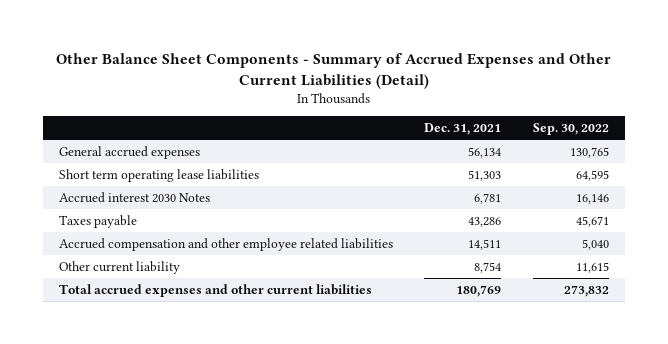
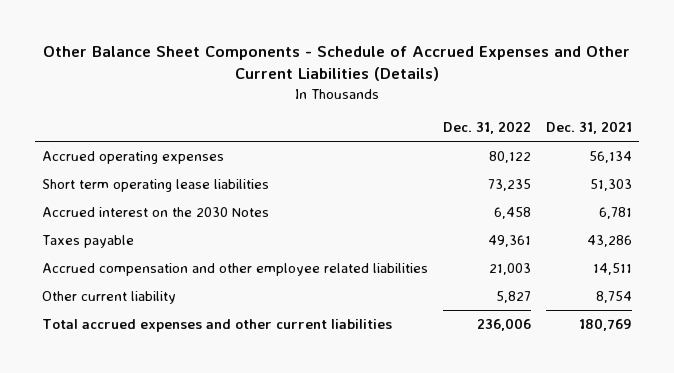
- Other Balance Sheet Components - Summary of Accrued Expenses and Other Current Liabilities (Detail)
+ Other Balance Sheet Components - Schedule of Accrued Expenses and Other Current Liabilities (Details)
- | Dec. 31, 2021 | Sep. 30, 2022
+ | Dec. 31, 2022 | Dec. 31, 2021
- General accrued expenses | 56,134 | 130,765
+ Accrued operating expenses | 80,122 | 56,134
- Accrued interest 2030 Notes | 6,781 | 16,146
+ Accrued interest on the 2030 Notes | 6,458 | 6,781

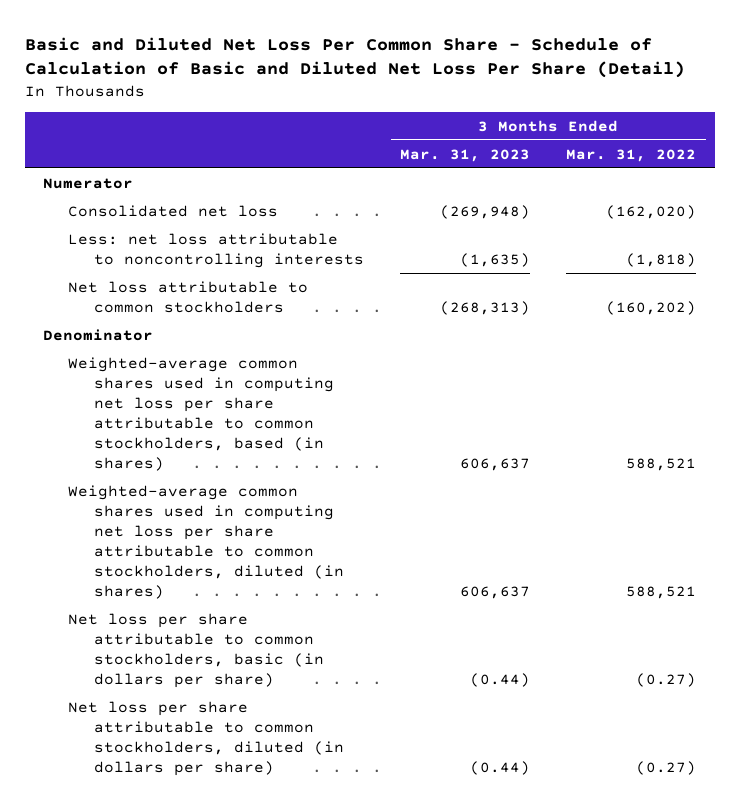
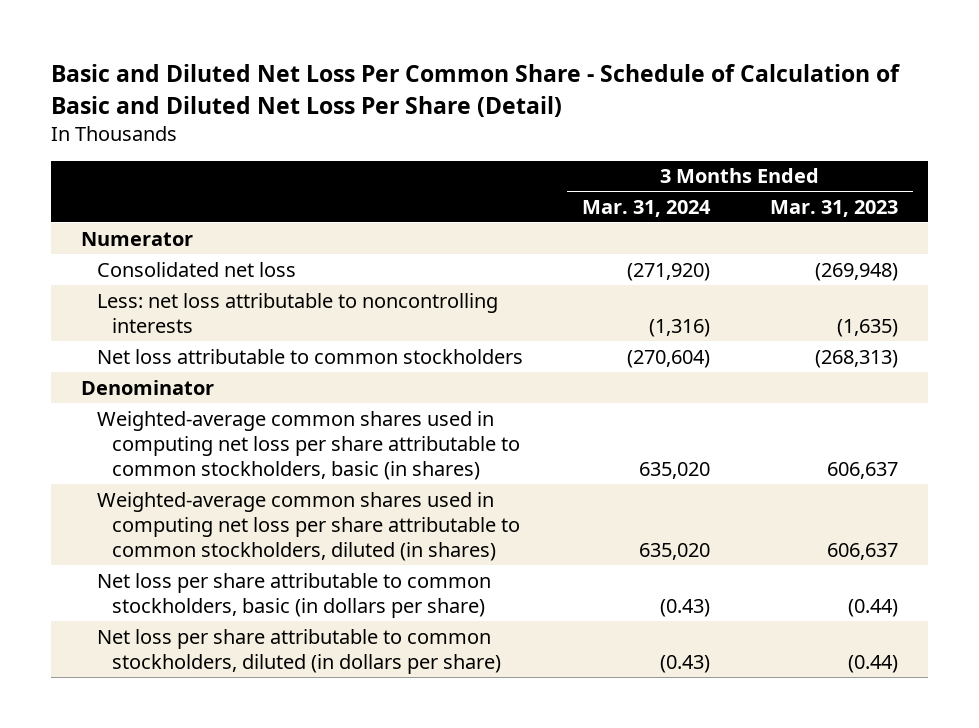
- | 3 Months Ended Mar. 31, 2023 | 3 Months Ended Mar. 31, 2022
+ | 3 Months Ended Mar. 31, 2024 | 3 Months Ended Mar. 31, 2023
- Weighted-average common shares used in computing net loss per share attributable to common stockholders, based (in shares) | 606,637 | 588,521
+ Weighted-average common shares used in computing net loss per share attributable to common stockholders, basic (in shares) | 635,020 | 606,637

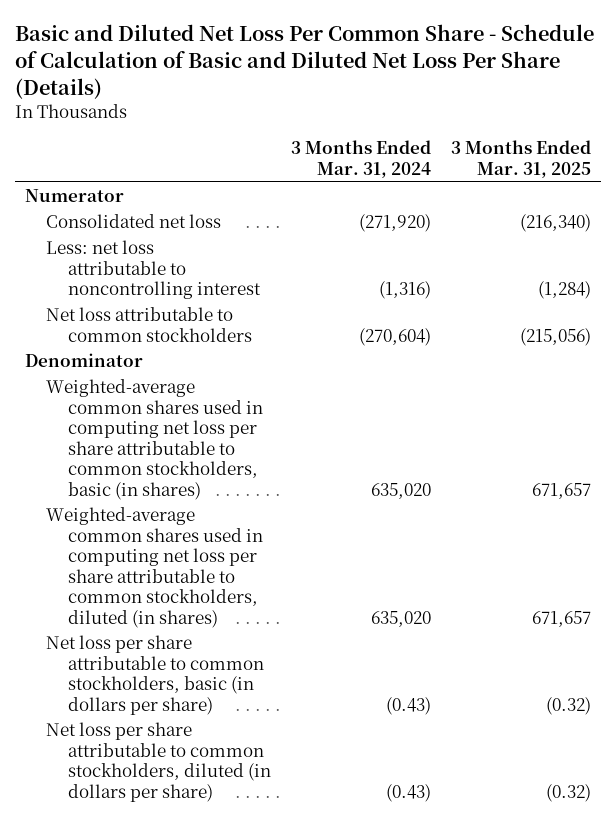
- Basic and Diluted Net Loss Per Common Share - Schedule of Calculation of Basic and Diluted Net Loss Per Share (Detail)
+ Basic and Diluted Net Loss Per Common Share - Schedule of Calculation of Basic and Diluted Net Loss Per Share (Details)
- | 3 Months Ended Mar. 31, 2024 | 3 Months Ended Mar. 31, 2023
+ | 3 Months Ended Mar. 31, 2024 | 3 Months Ended Mar. 31, 2025
- Less: net loss attributable to noncontrolling interests | (1,316) | (1,635)
+ Less: net loss attributable to noncontrolling interest | (1,316) | (1,284)

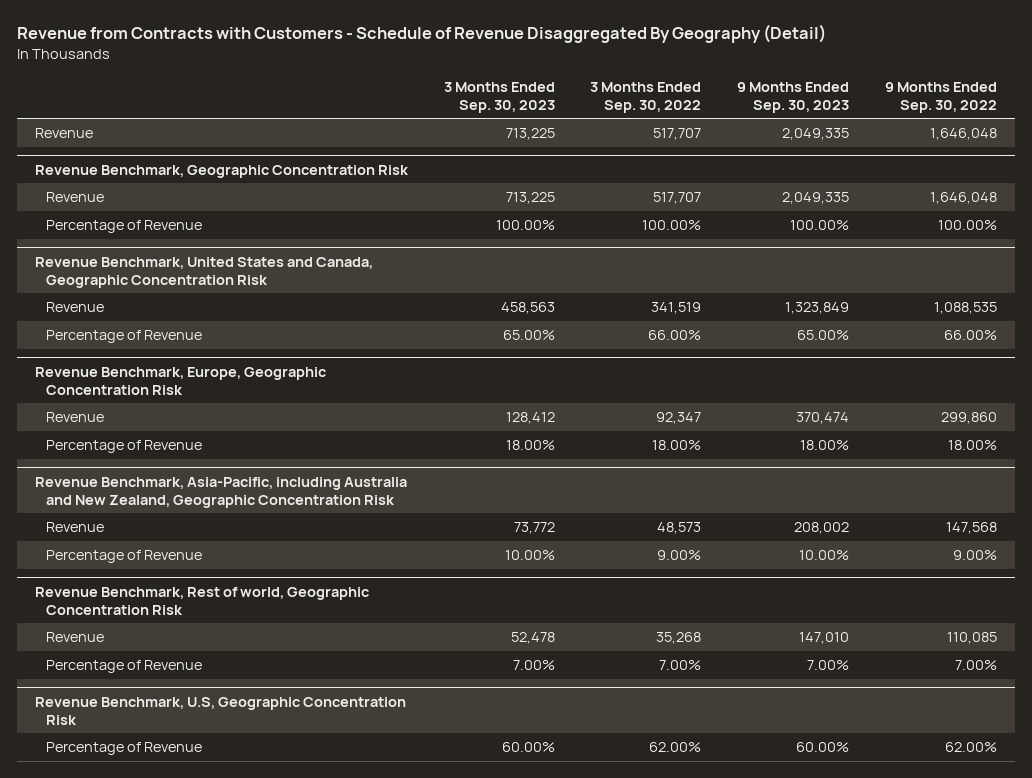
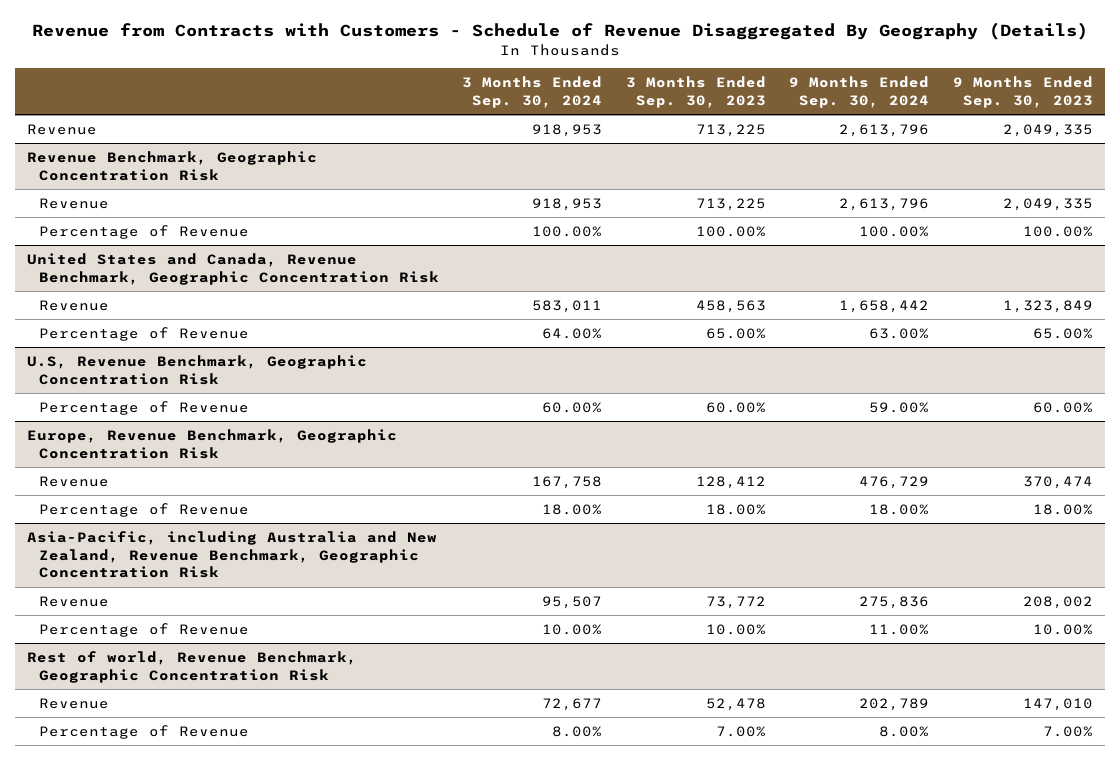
- Revenue from Contracts with Customers - Schedule of Revenue Disaggregated By Geography (Detail)
+ Revenue from Contracts with Customers - Schedule of Revenue Disaggregated By Geography (Details)
- | 3 Months Ended Sep. 30, 2023 | 3 Months Ended Sep. 30, 2022 | 9 Months Ended Sep. 30, 2023 | 9 Months Ended Sep. 30, 2022
+ | 3 Months Ended Sep. 30, 2024 | 3 Months Ended Sep. 30, 2023 | 9 Months Ended Sep. 30, 2024 | 9 Months Ended Sep. 30, 2023
- Revenue Benchmark, United States and Canada, Geographic Concentration Risk
+ United States and Canada, Revenue Benchmark, Geographic Concentration Risk
- Revenue Benchmark, Europe, Geographic Concentration Risk
+ U.S, Revenue Benchmark, Geographic Concentration Risk
+ Percentage of Revenue | 60.00% | 60.00% | 59.00% | 60.00%
+ Europe, Revenue Benchmark, Geographic Concentration Risk
- Revenue Benchmark, Asia-Pacific, including Australia and New Zealand, Geographic Concentration Risk
+ Asia-Pacific, including Australia and New Zealand, Revenue Benchmark, Geographic Concentration Risk
- Revenue Benchmark, Rest of world, Geographic Concentration Risk
+ Rest of world, Revenue Benchmark, Geographic Concentration Risk
- Revenue Benchmark, U.S, Geographic Concentration Risk
- Percentage of Revenue | 60.00% | 62.00% | 60.00% | 62.00%

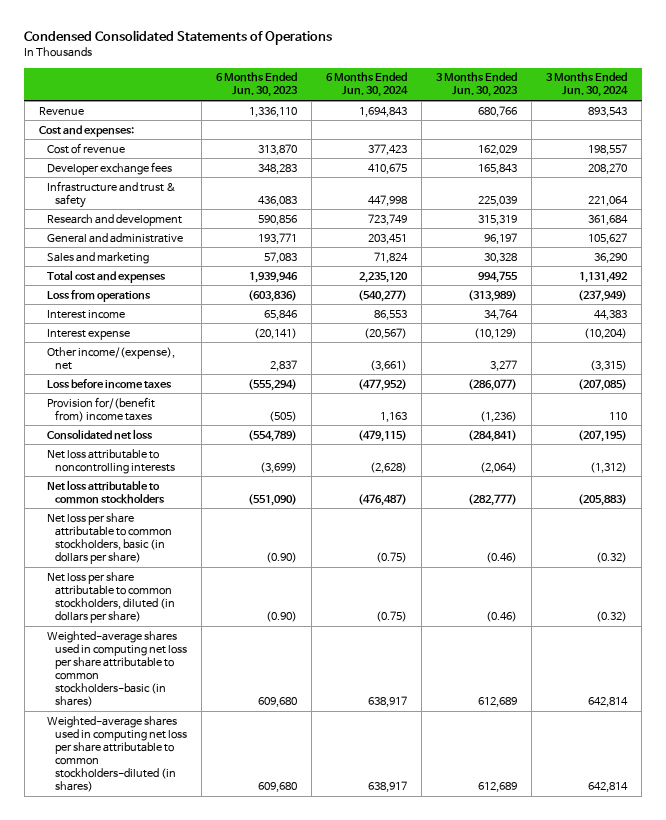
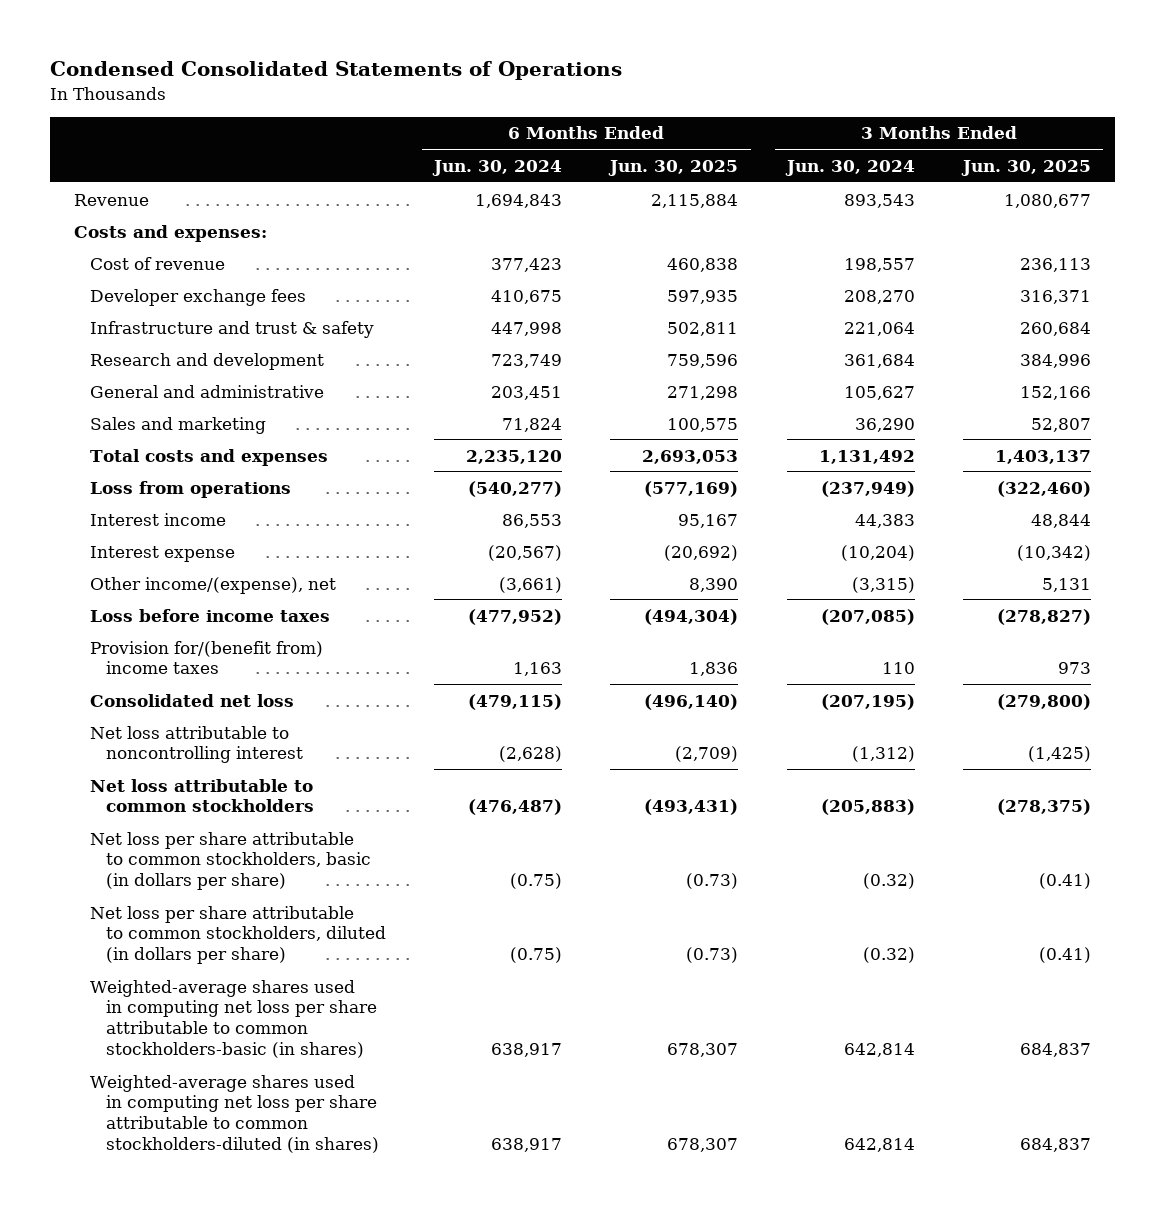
- | 6 Months Ended Jun. 30, 2023 | 6 Months Ended Jun. 30, 2024 | 3 Months Ended Jun. 30, 2023 | 3 Months Ended Jun. 30, 2024
+ | 6 Months Ended Jun. 30, 2024 | 6 Months Ended Jun. 30, 2025 | 3 Months Ended Jun. 30, 2024 | 3 Months Ended Jun. 30, 2025
- Cost and expenses:
+ Costs and expenses:
- Total cost and expenses | 1,939,946 | 2,235,120 | 994,755 | 1,131,492
+ Total costs and expenses | 2,235,120 | 2,693,053 | 1,131,492 | 1,403,137
- Net loss attributable to noncontrolling interests | (3,699) | (2,628) | (2,064) | (1,312)
+ Net loss attributable to noncontrolling interest | (2,628) | (2,709) | (1,312) | (1,425)

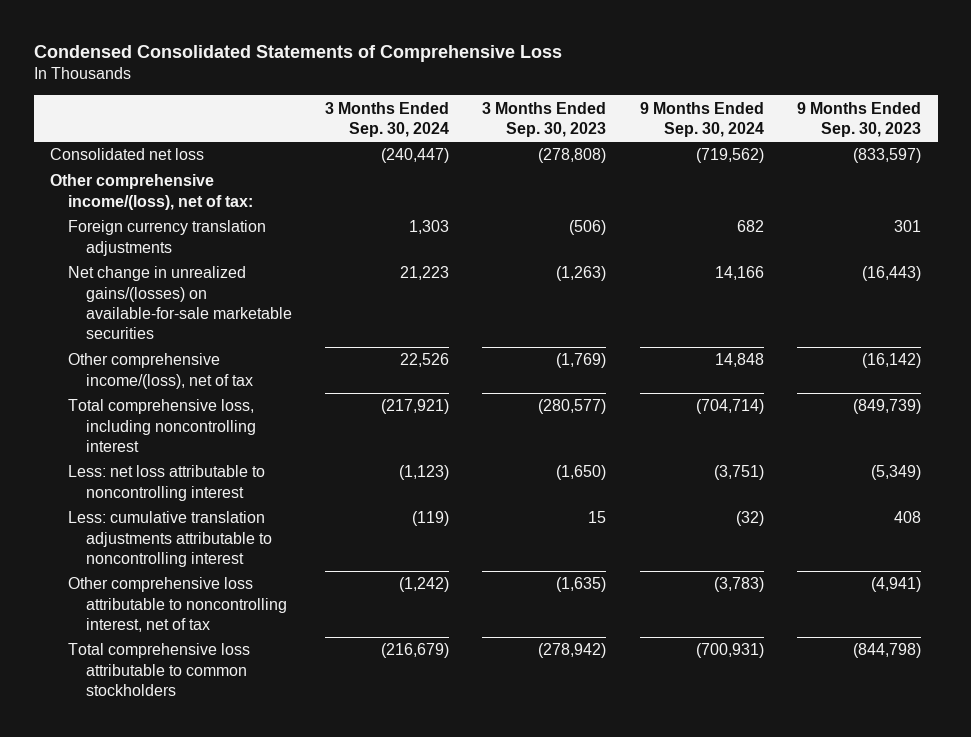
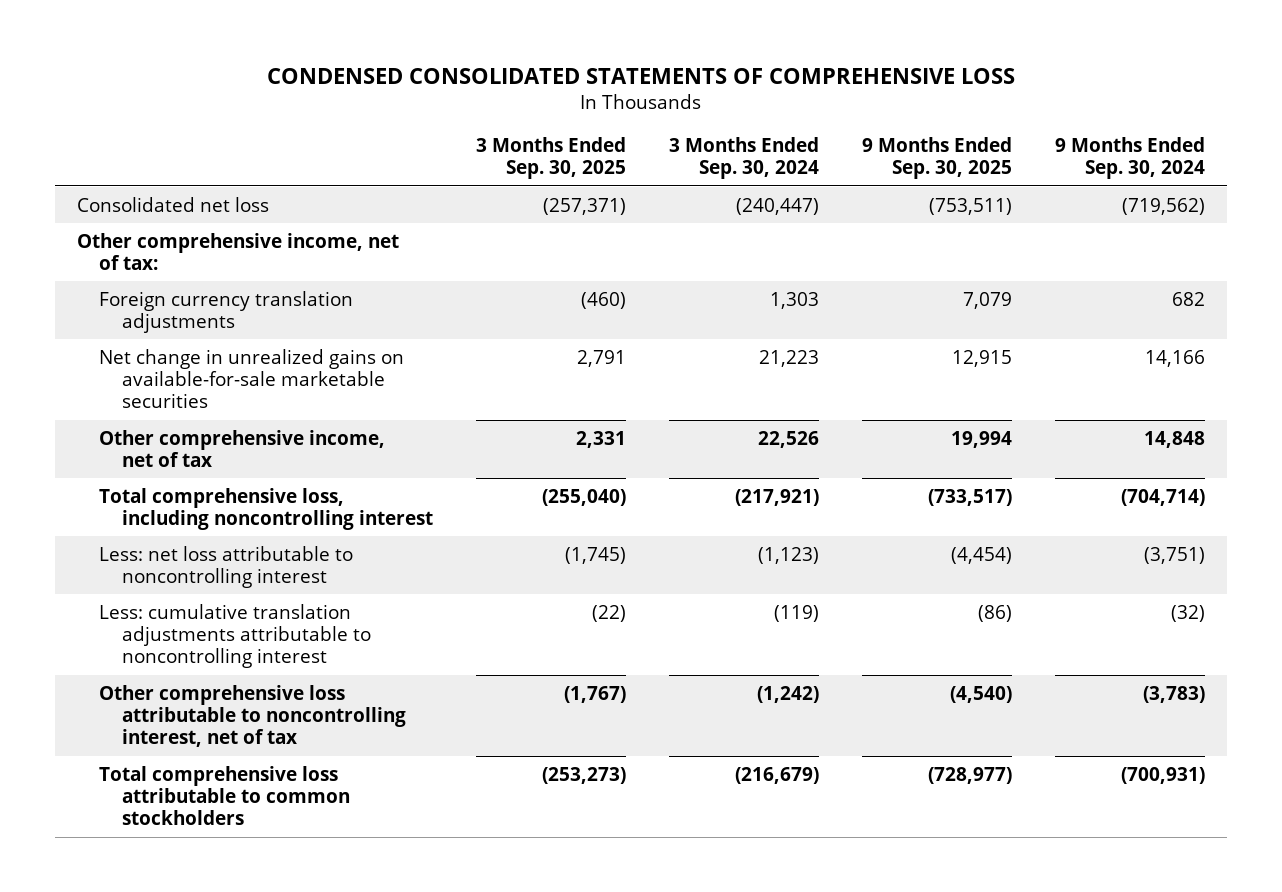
- Condensed Consolidated Statements of Comprehensive Loss
+ CONDENSED CONSOLIDATED STATEMENTS OF COMPREHENSIVE LOSS
- | 3 Months Ended Sep. 30, 2024 | 3 Months Ended Sep. 30, 2023 | 9 Months Ended Sep. 30, 2024 | 9 Months Ended Sep. 30, 2023
+ | 3 Months Ended Sep. 30, 2025 | 3 Months Ended Sep. 30, 2024 | 9 Months Ended Sep. 30, 2025 | 9 Months Ended Sep. 30, 2024
- Other comprehensive income/(loss), net of tax:
+ Other comprehensive income, net of tax:
- Net change in unrealized gains/(losses) on available-for-sale marketable securities | 21,223 | (1,263) | 14,166 | (16,443)
- Other comprehensive income/(loss), net of tax | 22,526 | (1,769) | 14,848 | (16,142)
+ Net change in unrealized gains on available-for-sale marketable securities | 2,791 | 21,223 | 12,915 | 14,166
+ Other comprehensive income, net of tax | 2,331 | 22,526 | 19,994 | 14,848

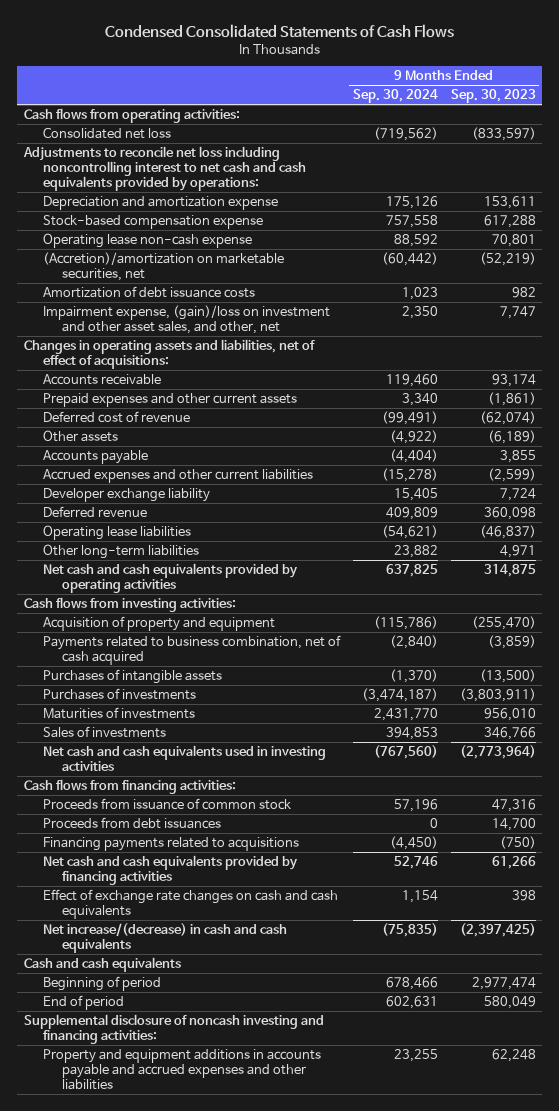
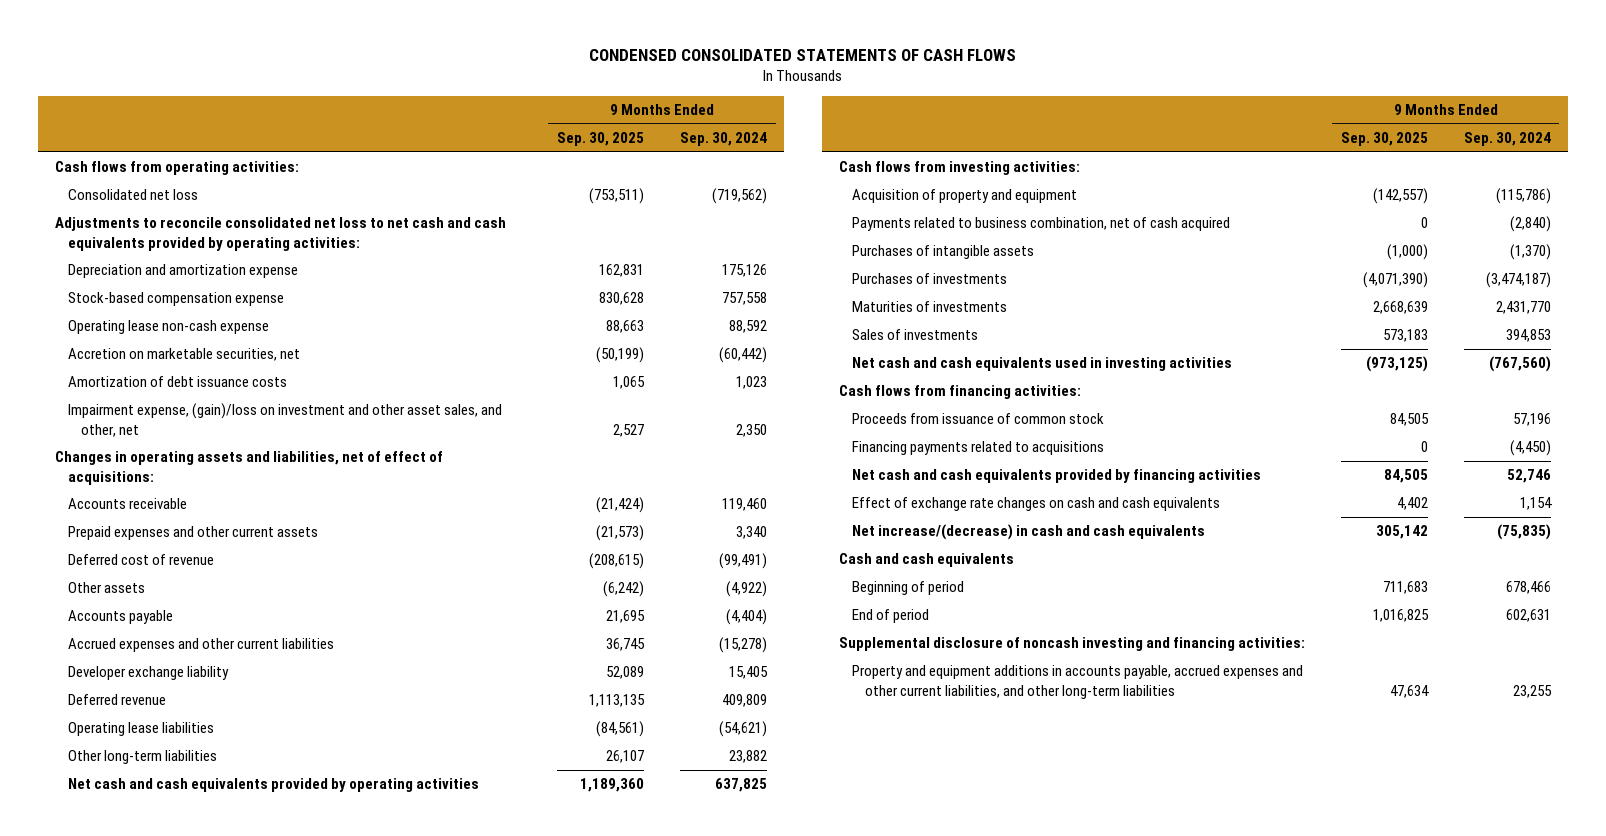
- Condensed Consolidated Statements of Cash Flows
+ CONDENSED CONSOLIDATED STATEMENTS OF CASH FLOWS
- | 9 Months Ended Sep. 30, 2024 | 9 Months Ended Sep. 30, 2023
+ | 9 Months Ended Sep. 30, 2025 | 9 Months Ended Sep. 30, 2024
- Adjustments to reconcile net loss including noncontrolling interest to net cash and cash equivalents provided by operations:
+ Adjustments to reconcile consolidated net loss to net cash and cash equivalents provided by operating activities:
- (Accretion)/amortization on marketable securities, net | (60,442) | (52,219)
+ Accretion on marketable securities, net | (50,199) | (60,442)
- Proceeds from debt issuances | 0 | 14,700
- Property and equipment additions in accounts payable and accrued expenses and other liabilities | 23,255 | 62,248
+ Property and equipment additions in accounts payable, accrued expenses and other current liabilities, and other long-term liabilities | 47,634 | 23,255

